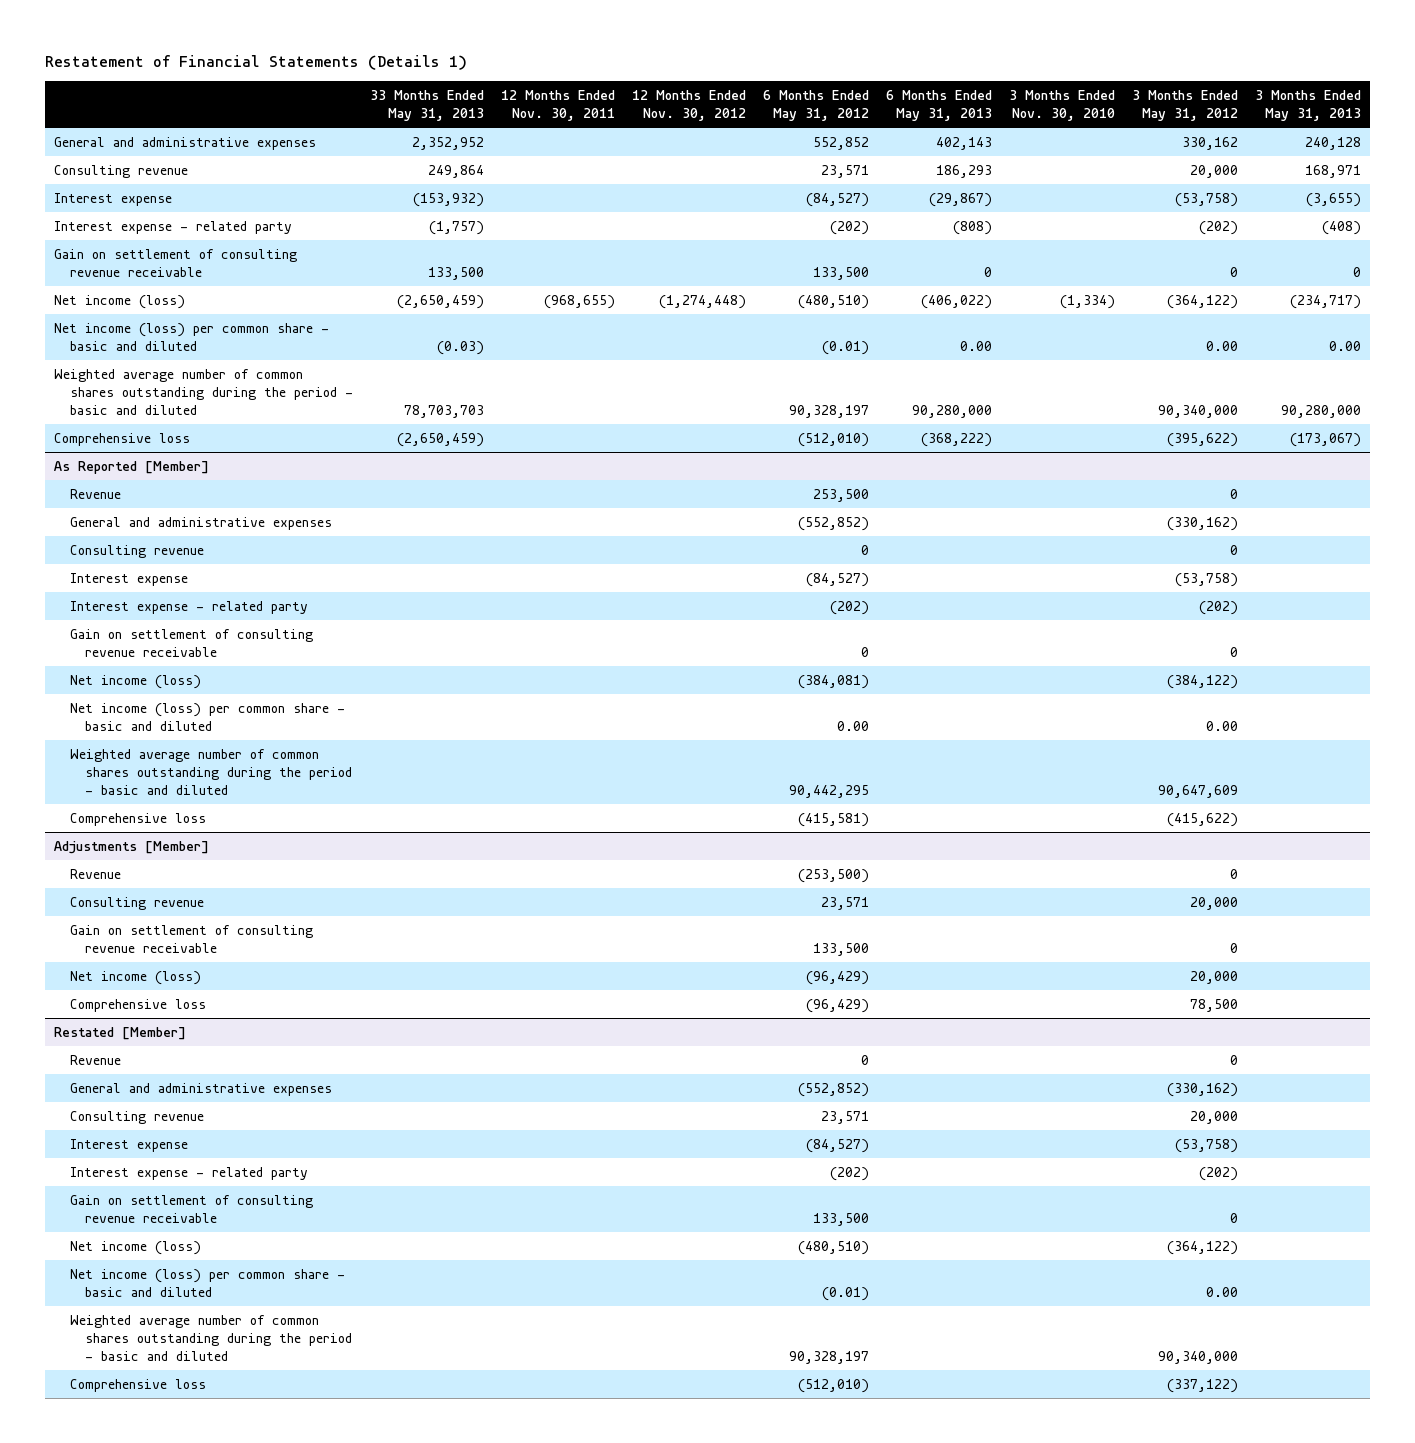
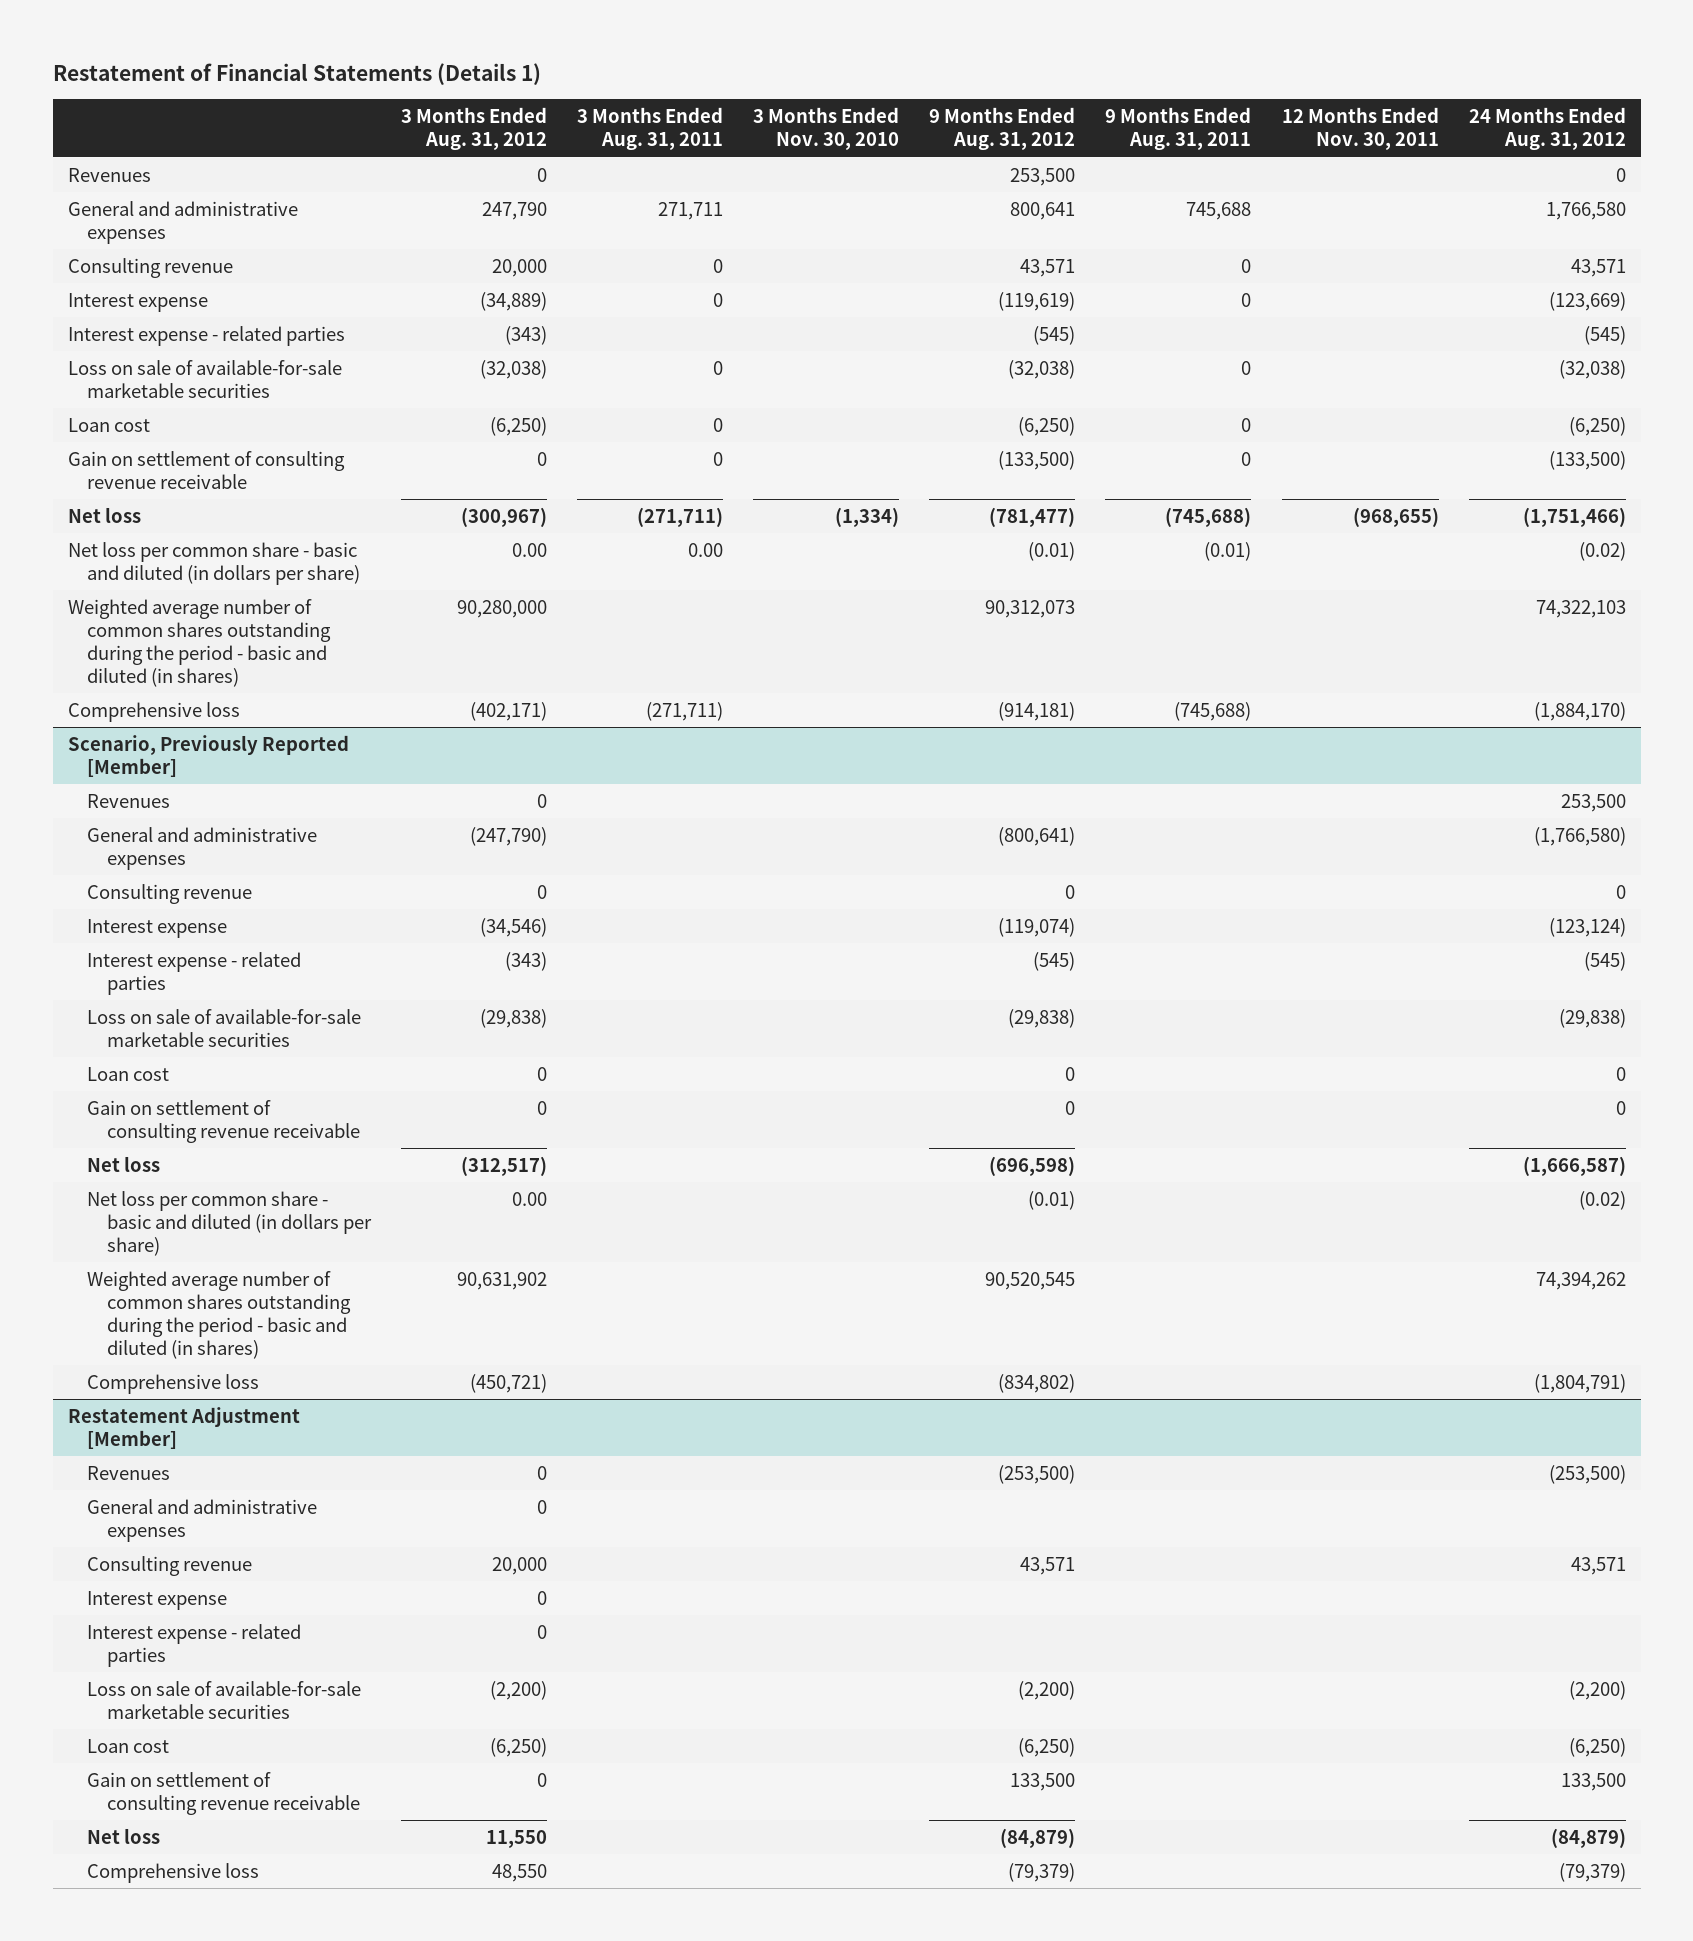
- | 33 Months Ended May 31, 2013 | 12 Months Ended Nov. 30, 2011 | 12 Months Ended Nov. 30, 2012 | 6 Months Ended May 31, 2012 | 6 Months Ended May 31, 2013 | 3 Months Ended Nov. 30, 2010 | 3 Months Ended May 31, 2012 | 3 Months Ended May 31, 2013
+ | 3 Months Ended Aug. 31, 2012 | 3 Months Ended Aug. 31, 2011 | 3 Months Ended Nov. 30, 2010 | 9 Months Ended Aug. 31, 2012 | 9 Months Ended Aug. 31, 2011 | 12 Months Ended Nov. 30, 2011 | 24 Months Ended Aug. 31, 2012
+ Revenues | 0 | | | 253,500 | | | 0
- Interest expense - related party | (1,757) | | | (202) | (808) | | (202) | (408)
+ Interest expense - related parties | (343) | | | (545) | | | (545)
+ Loss on sale of available-for-sale marketable securities | (32,038) | 0 | | (32,038) | 0 | | (32,038)
+ Loan cost | (6,250) | 0 | | (6,250) | 0 | | (6,250)
- Net income (loss) | (2,650,459) | (968,655) | (1,274,448) | (480,510) | (406,022) | (1,334) | (364,122) | (234,717)
- Net income (loss) per common share - basic and diluted | (0.03) | | | (0.01) | 0.00 | | 0.00 | 0.00
- Weighted average number of common shares outstanding during the period - basic and diluted | 78,703,703 | | | 90,328,197 | 90,280,000 | | 90,340,000 | 90,280,000
+ Net loss | (300,967) | (271,711) | (1,334) | (781,477) | (745,688) | (968,655) | (1,751,466)
+ Net loss per common share - basic and diluted (in dollars per share) | 0.00 | 0.00 | | (0.01) | (0.01) | | (0.02)
+ Weighted average number of common shares outstanding during the period - basic and diluted (in shares) | 90,280,000 | | | 90,312,073 | | | 74,322,103
- As Reported [Member]
- Revenue | | | | 253,500 | | | 0 |
- General and administrative expenses | | | | (552,852) | | | (330,162) |
- Consulting revenue | | | | 0 | | | 0 |
- Interest expense | | | | (84,527) | | | (53,758) |
- Interest expense - related party | | | | (202) | | | (202) |
- Gain on settlement of consulting revenue receivable | | | | 0 | | | 0 |
- Net income (loss) | | | | (384,081) | | | (384,122) |
- Net income (loss) per common share - basic and diluted | | | | 0.00 | | | 0.00 |
- Weighted average number of common shares outstanding during the period - basic and diluted | | | | 90,442,295 | | | 90,647,609 |
- Comprehensive loss | | | | (415,581) | | | (415,622) |
- Adjustments [Member]
- Revenue | | | | (253,500) | | | 0 |
+ Scenario, Previously Reported [Member]
+ Revenues | 0 | | | | | | 253,500
+ General and administrative expenses | (247,790) | | | (800,641) | | | (1,766,580)
+ Consulting revenue | 0 | | | 0 | | | 0
+ Interest expense | (34,546) | | | (119,074) | | | (123,124)
+ Interest expense - related parties | (343) | | | (545) | | | (545)
+ Loss on sale of available-for-sale marketable securities | (29,838) | | | (29,838) | | | (29,838)
+ Loan cost | 0 | | | 0 | | | 0
+ Gain on settlement of consulting revenue receivable | 0 | | | 0 | | | 0
+ Net loss | (312,517) | | | (696,598) | | | (1,666,587)
+ Net loss per common share - basic and diluted (in dollars per share) | 0.00 | | | (0.01) | | | (0.02)
+ Weighted average number of common shares outstanding during the period - basic and diluted (in shares) | 90,631,902 | | | 90,520,545 | | | 74,394,262
+ Comprehensive loss | (450,721) | | | (834,802) | | | (1,804,791)
+ Restatement Adjustment [Member]
+ Revenues | 0 | | | (253,500) | | | (253,500)
+ General and administrative expenses | 0 | | | | | |
+ Interest expense | 0 | | | | | |
+ Interest expense - related parties | 0 | | | | | |
+ Loss on sale of available-for-sale marketable securities | (2,200) | | | (2,200) | | | (2,200)
+ Loan cost | (6,250) | | | (6,250) | | | (6,250)
- Net income (loss) | | | | (96,429) | | | 20,000 |
+ Net loss | 11,550 | | | (84,879) | | | (84,879)
- Restated [Member]
- Revenue | | | | 0 | | | 0 |
- General and administrative expenses | | | | (552,852) | | | (330,162) |
- Consulting revenue | | | | 23,571 | | | 20,000 |
- Interest expense | | | | (84,527) | | | (53,758) |
- Interest expense - related party | | | | (202) | | | (202) |
- Gain on settlement of consulting revenue receivable | | | | 133,500 | | | 0 |
- Net income (loss) | | | | (480,510) | | | (364,122) |
- Net income (loss) per common share - basic and diluted | | | | (0.01) | | | 0.00 |
- Weighted average number of common shares outstanding during the period - basic and diluted | | | | 90,328,197 | | | 90,340,000 |
- Comprehensive loss | | | | (512,010) | | | (337,122) |

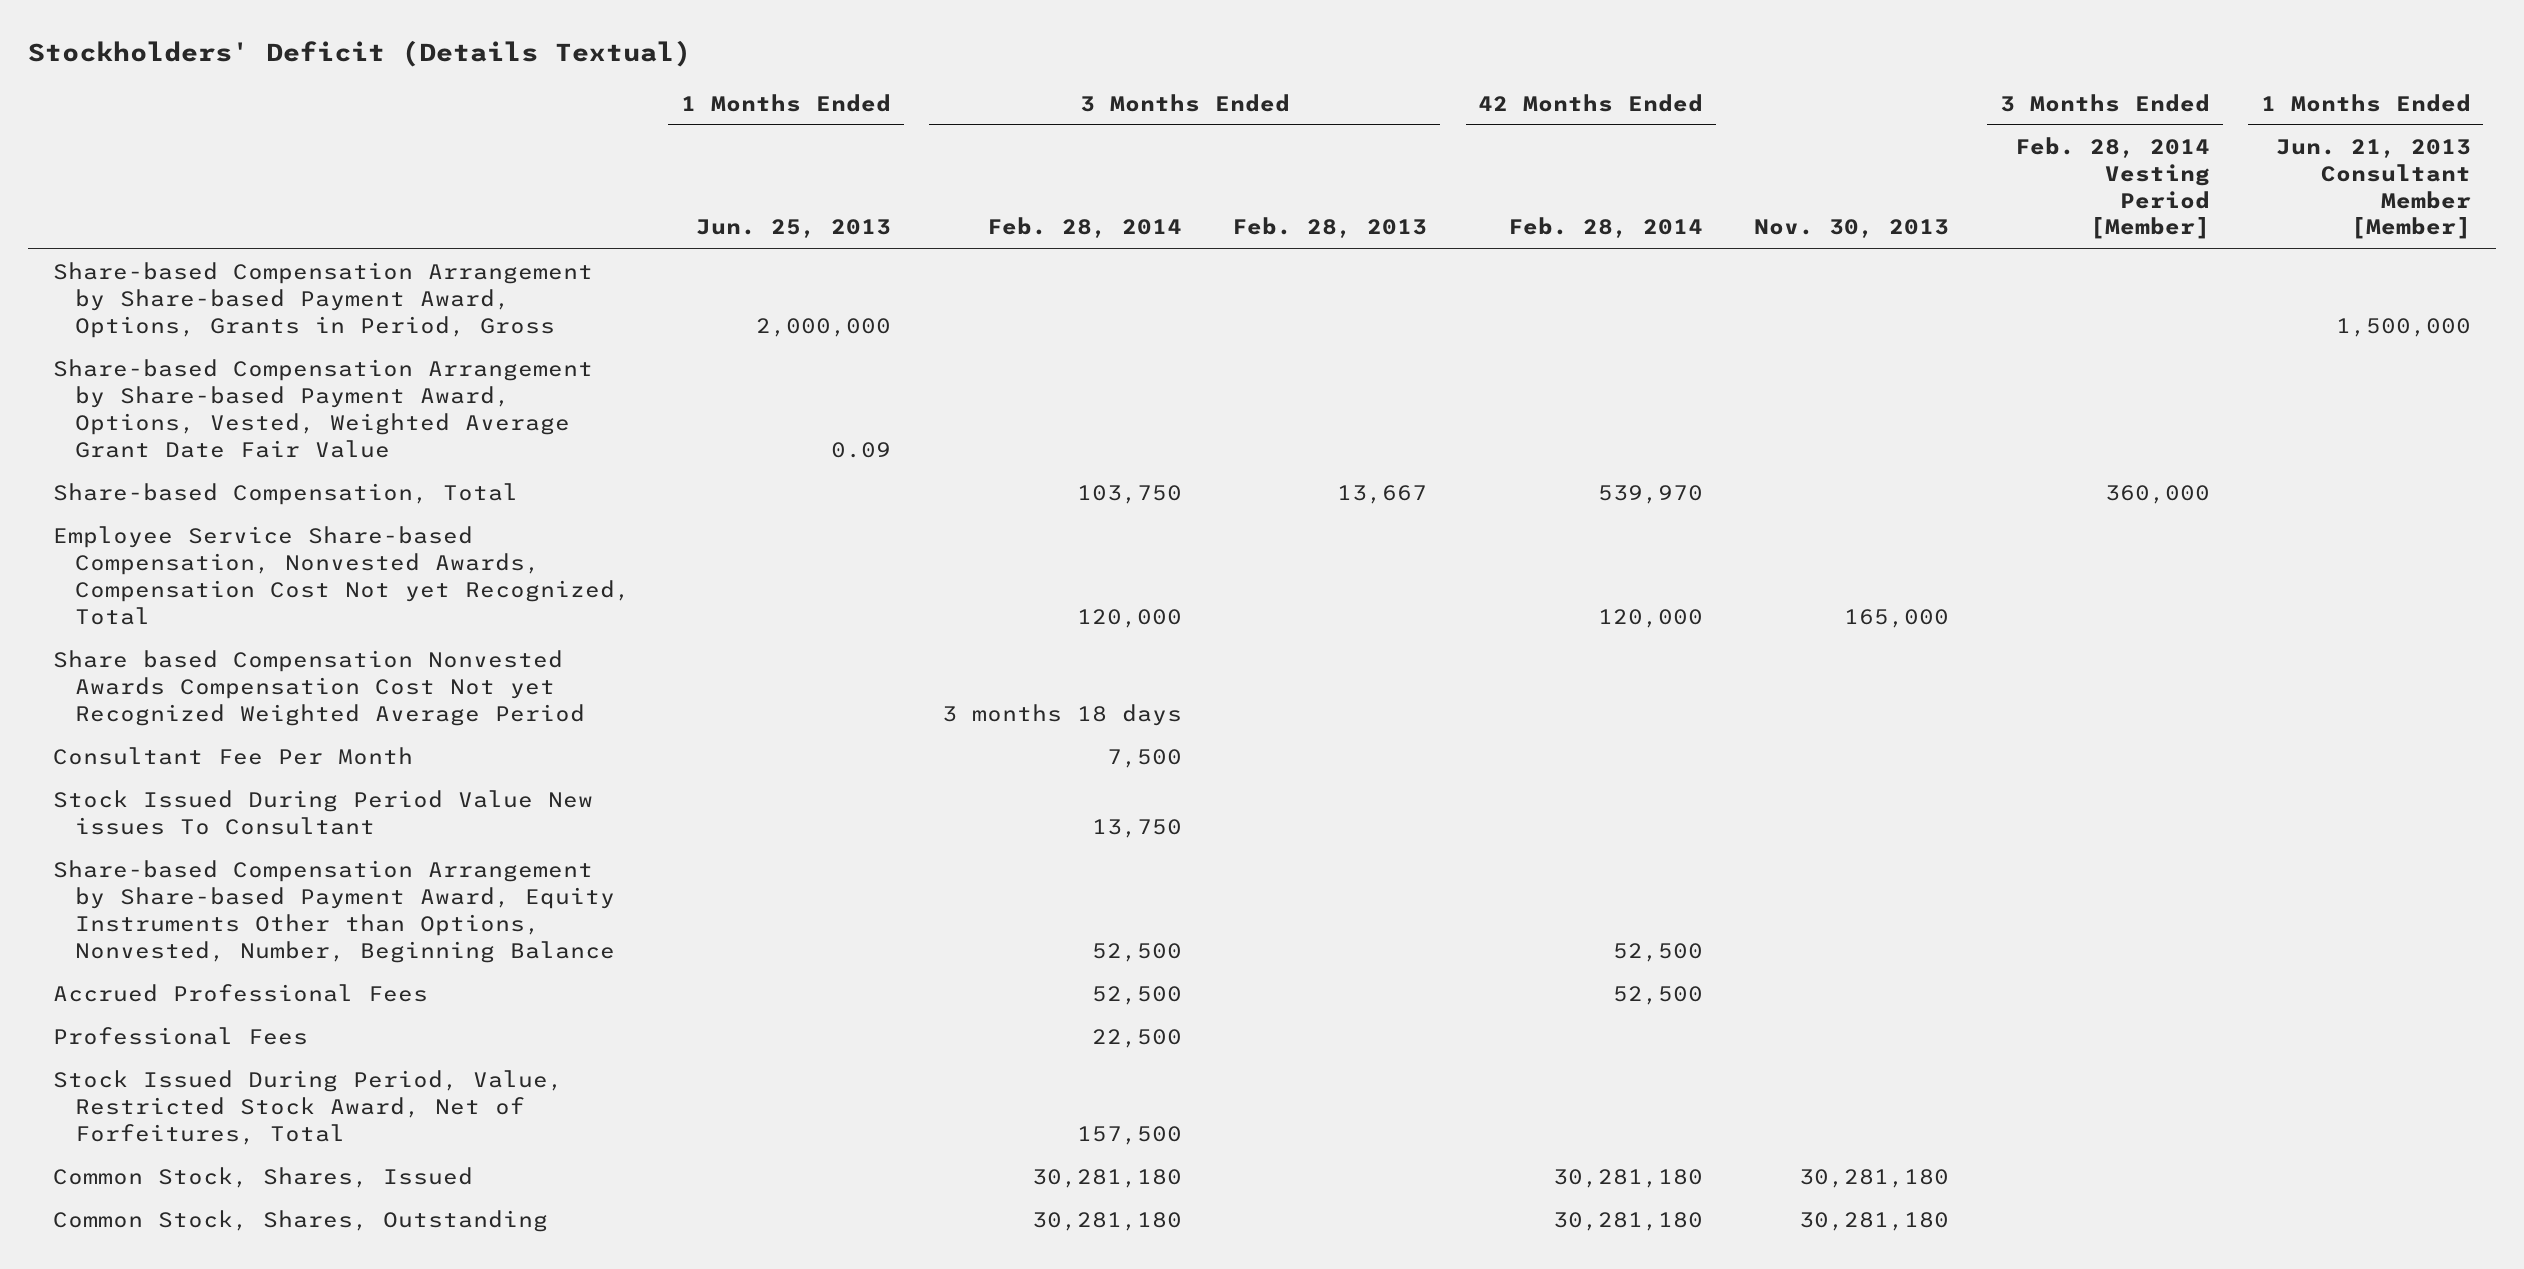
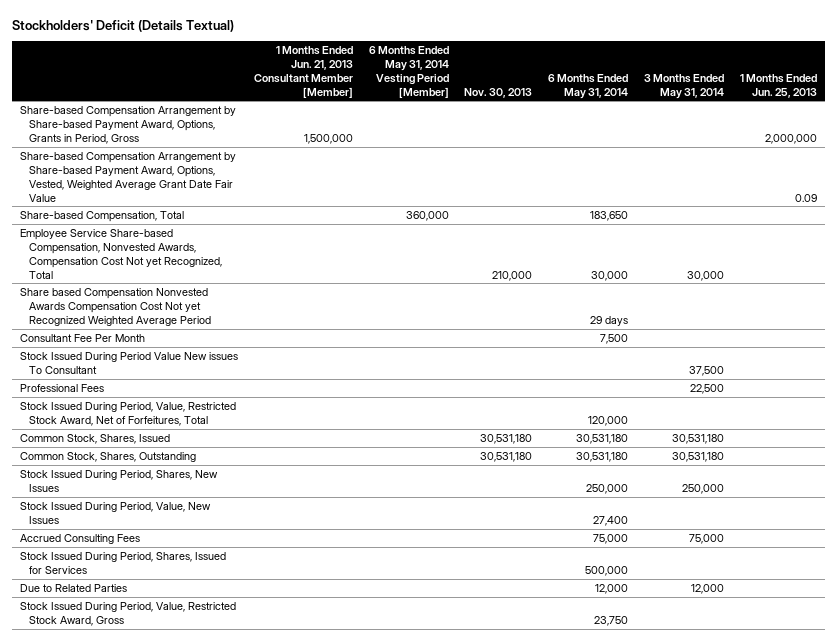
- | 1 Months Ended Jun. 25, 2013 | 3 Months Ended Feb. 28, 2014 | 3 Months Ended Feb. 28, 2013 | 42 Months Ended Feb. 28, 2014 | Nov. 30, 2013 | 3 Months Ended Feb. 28, 2014 Vesting Period [Member] | 1 Months Ended Jun. 21, 2013 Consultant Member [Member]
+ | 1 Months Ended Jun. 21, 2013 Consultant Member [Member] | 6 Months Ended May 31, 2014 Vesting Period [Member] | Nov. 30, 2013 | 6 Months Ended May 31, 2014 | 3 Months Ended May 31, 2014 | 1 Months Ended Jun. 25, 2013
- Employee Service Share-based Compensation, Nonvested Awards, Compensation Cost Not yet Recognized, Total | | 120,000 | | 120,000 | 165,000 | |
+ Employee Service Share-based Compensation, Nonvested Awards, Compensation Cost Not yet Recognized, Total | | | 210,000 | 30,000 | 30,000 |
- Share-based Compensation Arrangement by Share-based Payment Award, Equity Instruments Other than Options, Nonvested, Number, Beginning Balance | | 52,500 | | 52,500 | | |
- Accrued Professional Fees | | 52,500 | | 52,500 | | |
- Common Stock, Shares, Issued | | 30,281,180 | | 30,281,180 | 30,281,180 | |
- Common Stock, Shares, Outstanding | | 30,281,180 | | 30,281,180 | 30,281,180 | |
+ Common Stock, Shares, Issued | | | 30,531,180 | 30,531,180 | 30,531,180 |
+ Common Stock, Shares, Outstanding | | | 30,531,180 | 30,531,180 | 30,531,180 |
+ Stock Issued During Period, Shares, New Issues | | | | 250,000 | 250,000 |
+ Stock Issued During Period, Value, New Issues | | | | 27,400 | |
+ Accrued Consulting Fees | | | | 75,000 | 75,000 |
+ Stock Issued During Period, Shares, Issued for Services | | | | 500,000 | |
+ Due to Related Parties | | | | 12,000 | 12,000 |
+ Stock Issued During Period, Value, Restricted Stock Award, Gross | | | | 23,750 | |

